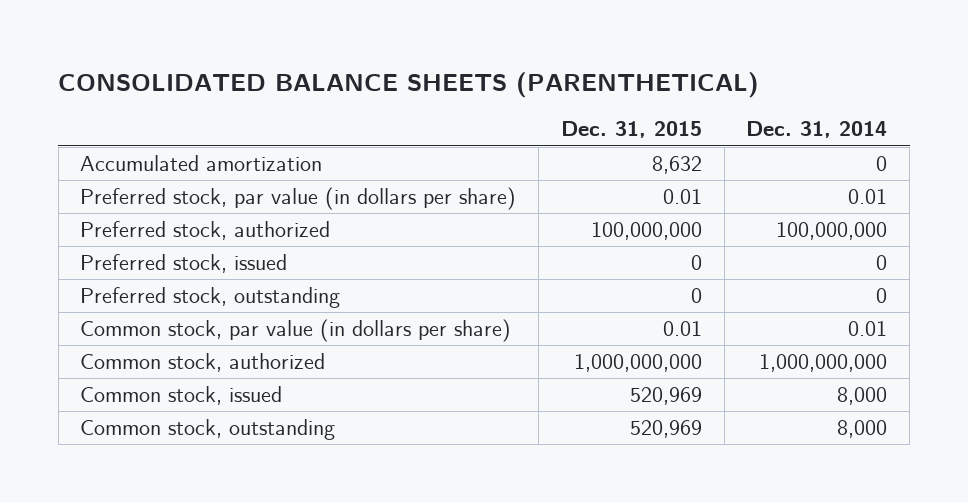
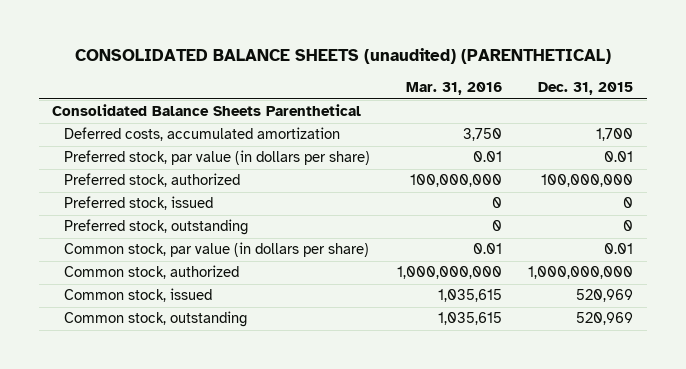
- CONSOLIDATED BALANCE SHEETS (PARENTHETICAL)
+ CONSOLIDATED BALANCE SHEETS (unaudited) (PARENTHETICAL)
- | Dec. 31, 2015 | Dec. 31, 2014
+ | Mar. 31, 2016 | Dec. 31, 2015
- Accumulated amortization | 8,632 | 0
+ Consolidated Balance Sheets Parenthetical
+ Deferred costs, accumulated amortization | 3,750 | 1,700

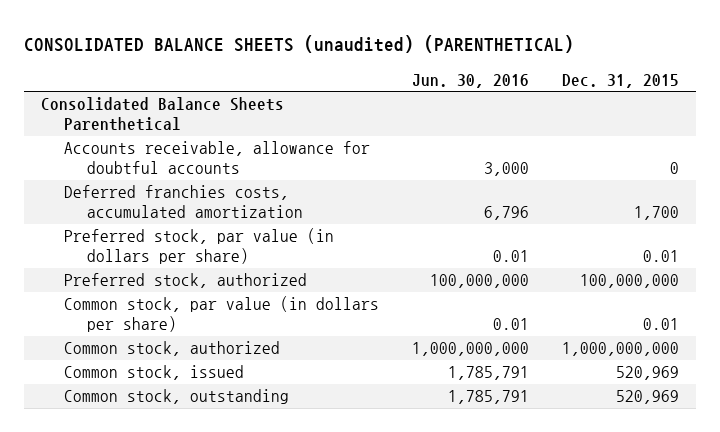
- | Mar. 31, 2016 | Dec. 31, 2015
+ | Jun. 30, 2016 | Dec. 31, 2015
- Deferred costs, accumulated amortization | 3,750 | 1,700
+ Accounts receivable, allowance for doubtful accounts | 3,000 | 0
+ Deferred franchies costs, accumulated amortization | 6,796 | 1,700
- Preferred stock, issued | 0 | 0
- Preferred stock, outstanding | 0 | 0

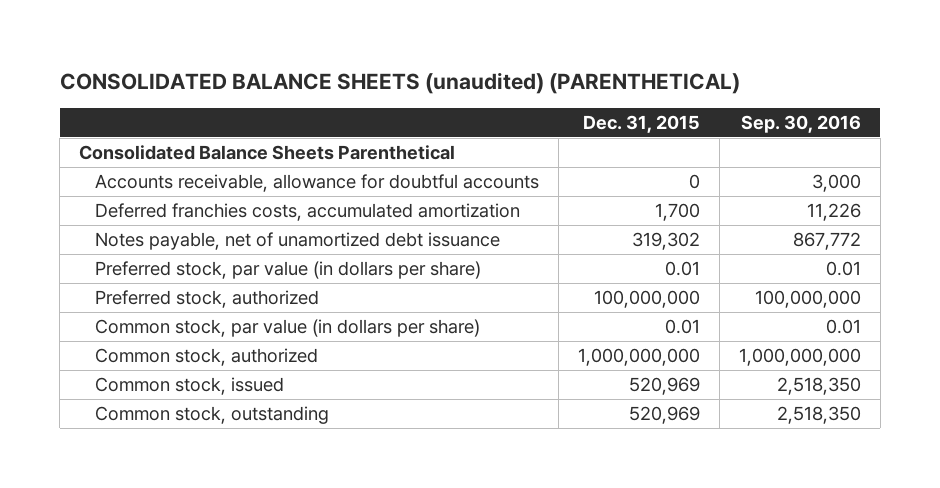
- | Jun. 30, 2016 | Dec. 31, 2015
+ | Dec. 31, 2015 | Sep. 30, 2016
+ Notes payable, net of unamortized debt issuance | 319,302 | 867,772

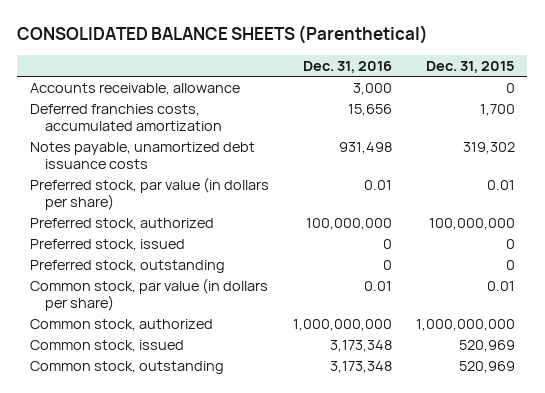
- CONSOLIDATED BALANCE SHEETS (unaudited) (PARENTHETICAL)
+ CONSOLIDATED BALANCE SHEETS (Parenthetical)
- | Dec. 31, 2015 | Sep. 30, 2016
+ | Dec. 31, 2016 | Dec. 31, 2015
- Consolidated Balance Sheets Parenthetical
- Accounts receivable, allowance for doubtful accounts | 0 | 3,000
+ Accounts receivable, allowance | 3,000 | 0
- Notes payable, net of unamortized debt issuance | 319,302 | 867,772
+ Notes payable, unamortized debt issuance costs | 931,498 | 319,302
+ Preferred stock, issued | 0 | 0
+ Preferred stock, outstanding | 0 | 0

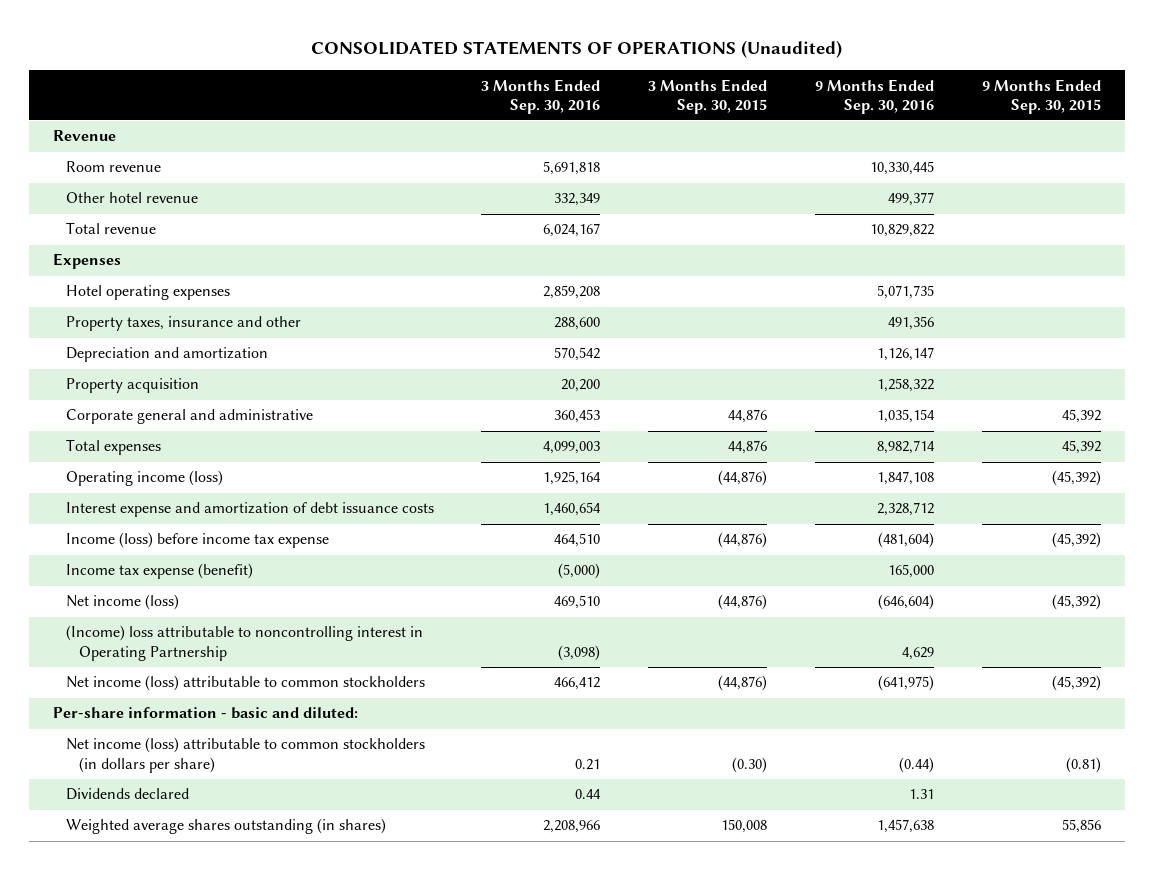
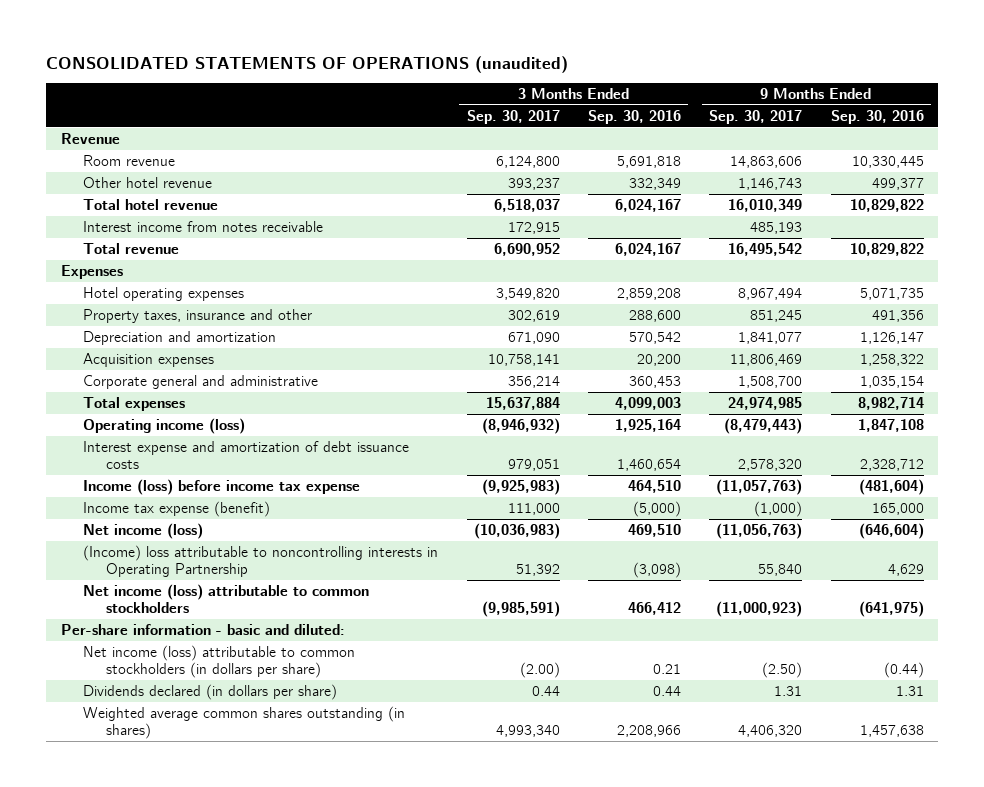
- CONSOLIDATED STATEMENTS OF OPERATIONS (Unaudited)
+ CONSOLIDATED STATEMENTS OF OPERATIONS (unaudited)
- | 3 Months Ended Sep. 30, 2016 | 3 Months Ended Sep. 30, 2015 | 9 Months Ended Sep. 30, 2016 | 9 Months Ended Sep. 30, 2015
+ | 3 Months Ended Sep. 30, 2017 | 3 Months Ended Sep. 30, 2016 | 9 Months Ended Sep. 30, 2017 | 9 Months Ended Sep. 30, 2016
+ Total hotel revenue | 6,518,037 | 6,024,167 | 16,010,349 | 10,829,822
+ Interest income from notes receivable | 172,915 | | 485,193 |
- Property acquisition | 20,200 | | 1,258,322 |
+ Acquisition expenses | 10,758,141 | 20,200 | 11,806,469 | 1,258,322
- (Income) loss attributable to noncontrolling interest in Operating Partnership | (3,098) | | 4,629 |
+ (Income) loss attributable to noncontrolling interests in Operating Partnership | 51,392 | (3,098) | 55,840 | 4,629
- Dividends declared | 0.44 | | 1.31 |
- Weighted average shares outstanding (in shares) | 2,208,966 | 150,008 | 1,457,638 | 55,856
+ Dividends declared (in dollars per share) | 0.44 | 0.44 | 1.31 | 1.31
+ Weighted average common shares outstanding (in shares) | 4,993,340 | 2,208,966 | 4,406,320 | 1,457,638

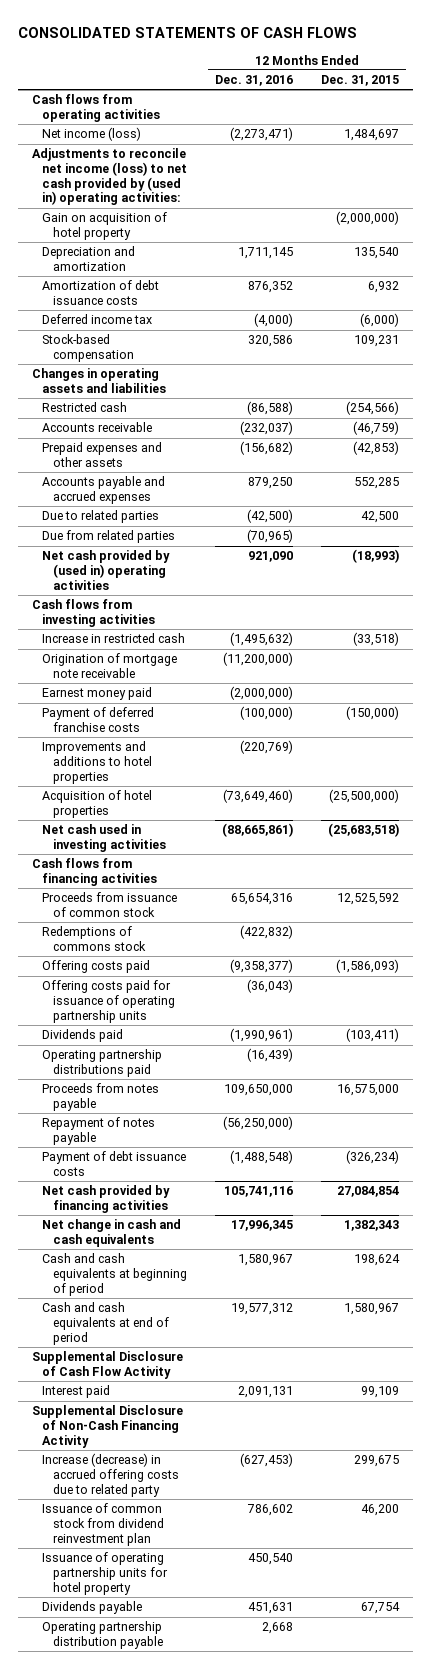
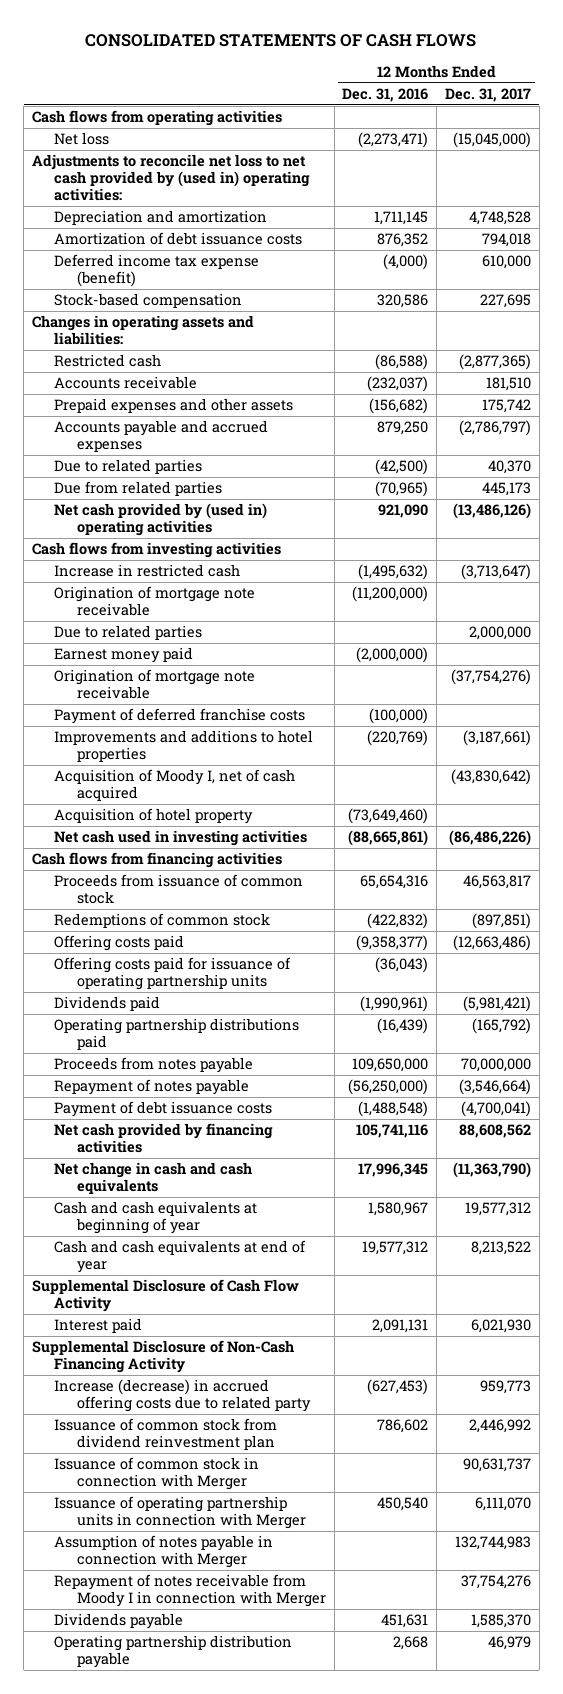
- | 12 Months Ended Dec. 31, 2016 | 12 Months Ended Dec. 31, 2015
+ | 12 Months Ended Dec. 31, 2016 | 12 Months Ended Dec. 31, 2017
- Net income (loss) | (2,273,471) | 1,484,697
- Adjustments to reconcile net income (loss) to net cash provided by (used in) operating activities:
- Gain on acquisition of hotel property | | (2,000,000)
+ Net loss | (2,273,471) | (15,045,000)
+ Adjustments to reconcile net loss to net cash provided by (used in) operating activities:
- Deferred income tax | (4,000) | (6,000)
+ Deferred income tax expense (benefit) | (4,000) | 610,000
- Changes in operating assets and liabilities
+ Changes in operating assets and liabilities:
+ Due to related parties | | 2,000,000
+ Origination of mortgage note receivable | | (37,754,276)
- Acquisition of hotel properties | (73,649,460) | (25,500,000)
+ Acquisition of Moody I, net of cash acquired | | (43,830,642)
+ Acquisition of hotel property | (73,649,460) |
- Redemptions of commons stock | (422,832) |
+ Redemptions of common stock | (422,832) | (897,851)
- Cash and cash equivalents at beginning of period | 1,580,967 | 198,624
- Cash and cash equivalents at end of period | 19,577,312 | 1,580,967
+ Cash and cash equivalents at beginning of year | 1,580,967 | 19,577,312
+ Cash and cash equivalents at end of year | 19,577,312 | 8,213,522
- Issuance of operating partnership units for hotel property | 450,540 |
+ Issuance of common stock in connection with Merger | | 90,631,737
+ Issuance of operating partnership units in connection with Merger | 450,540 | 6,111,070
+ Assumption of notes payable in connection with Merger | | 132,744,983
+ Repayment of notes receivable from Moody I in connection with Merger | | 37,754,276

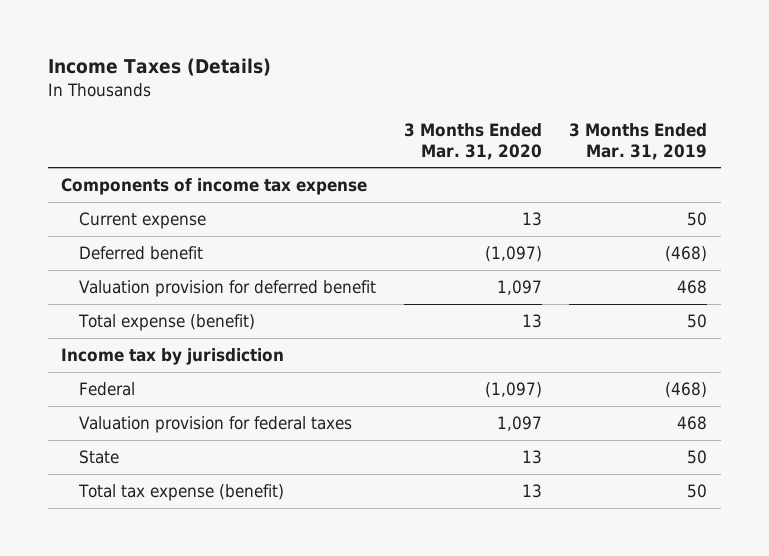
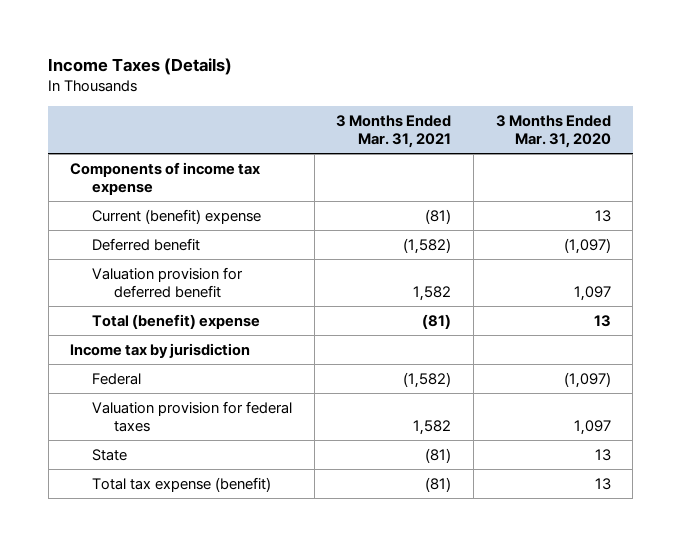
- | 3 Months Ended Mar. 31, 2020 | 3 Months Ended Mar. 31, 2019
+ | 3 Months Ended Mar. 31, 2021 | 3 Months Ended Mar. 31, 2020
- Current expense | 13 | 50
+ Current (benefit) expense | (81) | 13
- Total expense (benefit) | 13 | 50
+ Total (benefit) expense | (81) | 13

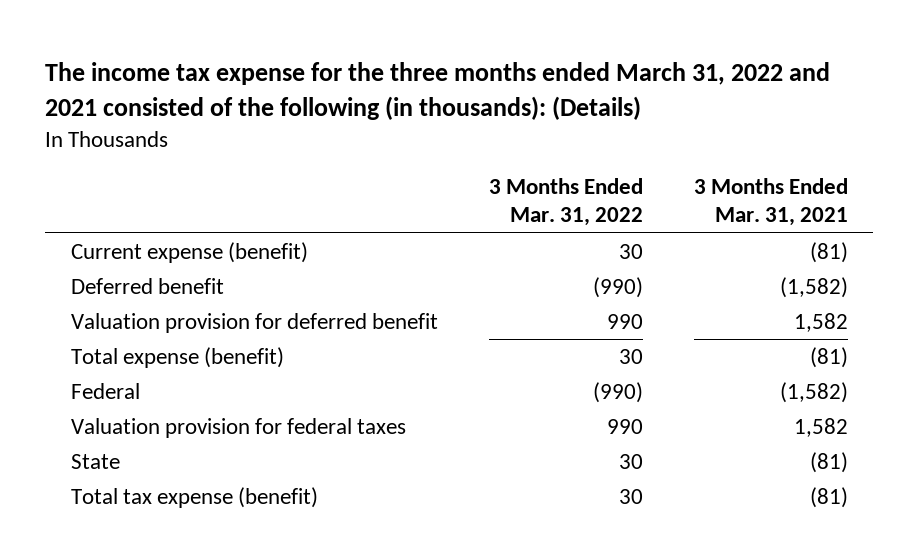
- Income Taxes (Details)
+ The income tax expense for the three months ended March 31, 2022 and 2021 consisted of the following (in thousands): (Details)
- | 3 Months Ended Mar. 31, 2021 | 3 Months Ended Mar. 31, 2020
+ | 3 Months Ended Mar. 31, 2022 | 3 Months Ended Mar. 31, 2021
- Components of income tax expense
- Current (benefit) expense | (81) | 13
+ Current expense (benefit) | 30 | (81)
- Total (benefit) expense | (81) | 13
- Income tax by jurisdiction
+ Total expense (benefit) | 30 | (81)

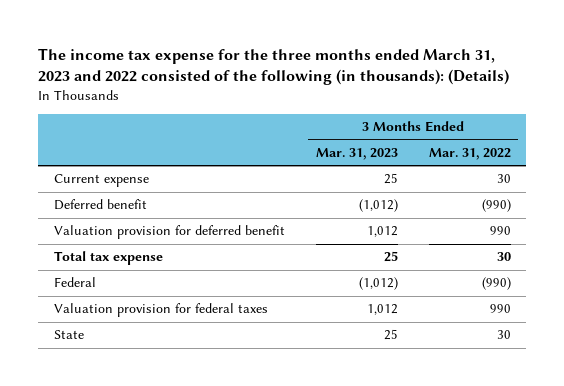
- The income tax expense for the three months ended March 31, 2022 and 2021 consisted of the following (in thousands): (Details)
+ The income tax expense for the three months ended March 31, 2023 and 2022 consisted of the following (in thousands): (Details)
- | 3 Months Ended Mar. 31, 2022 | 3 Months Ended Mar. 31, 2021
+ | 3 Months Ended Mar. 31, 2023 | 3 Months Ended Mar. 31, 2022
- Current expense (benefit) | 30 | (81)
+ Current expense | 25 | 30
- Total expense (benefit) | 30 | (81)
+ Total tax expense | 25 | 30
- Total tax expense (benefit) | 30 | (81)

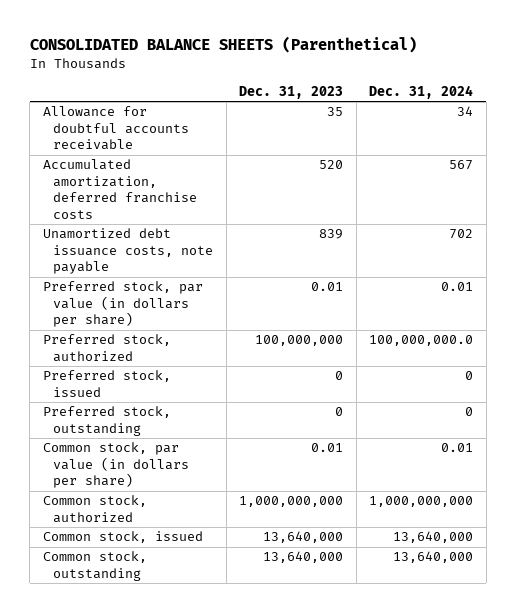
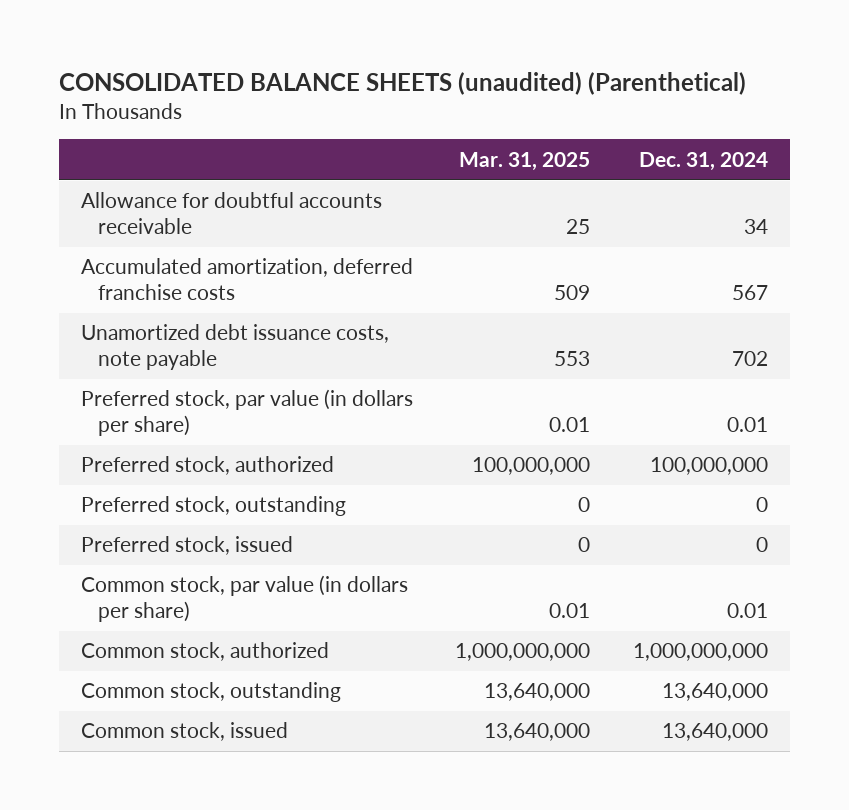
- CONSOLIDATED BALANCE SHEETS (Parenthetical)
+ CONSOLIDATED BALANCE SHEETS (unaudited) (Parenthetical)
- | Dec. 31, 2023 | Dec. 31, 2024
+ | Mar. 31, 2025 | Dec. 31, 2024
- Preferred stock, authorized | 100,000,000 | 100,000,000.0
+ Preferred stock, authorized | 100,000,000 | 100,000,000
moved down: Preferred stock, issued | 0 | 0
moved down: Common stock, issued | 13,640,000 | 13,640,000

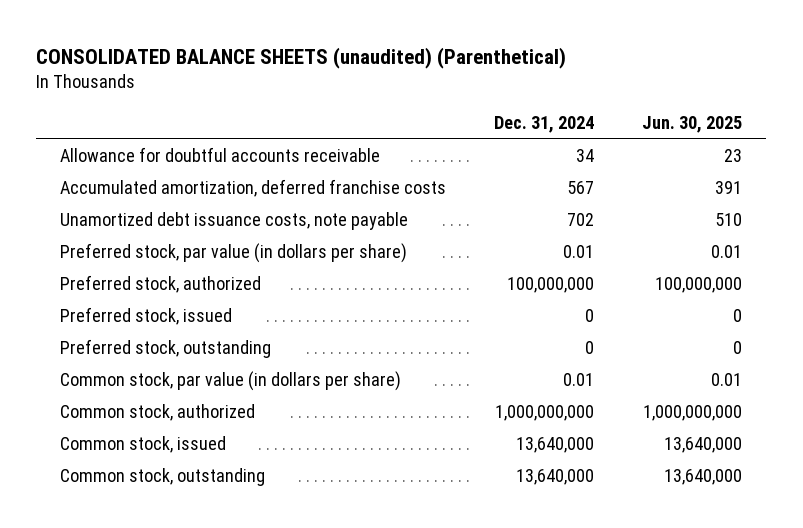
- | Mar. 31, 2025 | Dec. 31, 2024
+ | Dec. 31, 2024 | Jun. 30, 2025
moved down: Preferred stock, outstanding | 0 | 0
moved down: Common stock, outstanding | 13,640,000 | 13,640,000

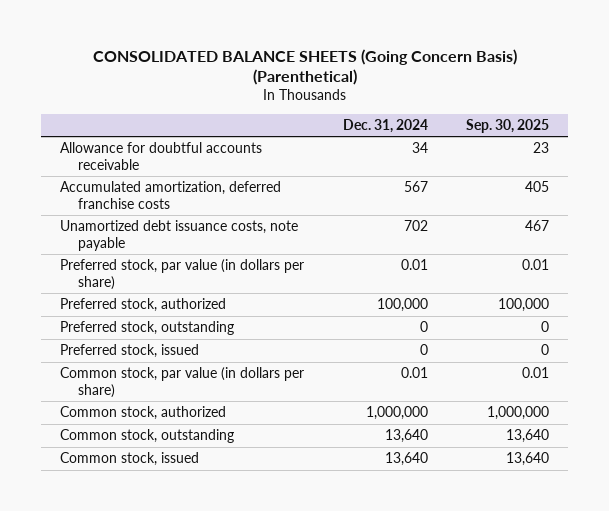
- CONSOLIDATED BALANCE SHEETS (unaudited) (Parenthetical)
+ CONSOLIDATED BALANCE SHEETS (Going Concern Basis) (Parenthetical)
- | Dec. 31, 2024 | Jun. 30, 2025
+ | Dec. 31, 2024 | Sep. 30, 2025
- Preferred stock, authorized | 100,000,000 | 100,000,000
+ Preferred stock, authorized | 100,000 | 100,000
moved down: Preferred stock, issued | 0 | 0
- Common stock, authorized | 1,000,000,000 | 1,000,000,000
- Common stock, issued | 13,640,000 | 13,640,000
- Common stock, outstanding | 13,640,000 | 13,640,000
+ Common stock, authorized | 1,000,000 | 1,000,000
+ Common stock, outstanding | 13,640 | 13,640
+ Common stock, issued | 13,640 | 13,640

